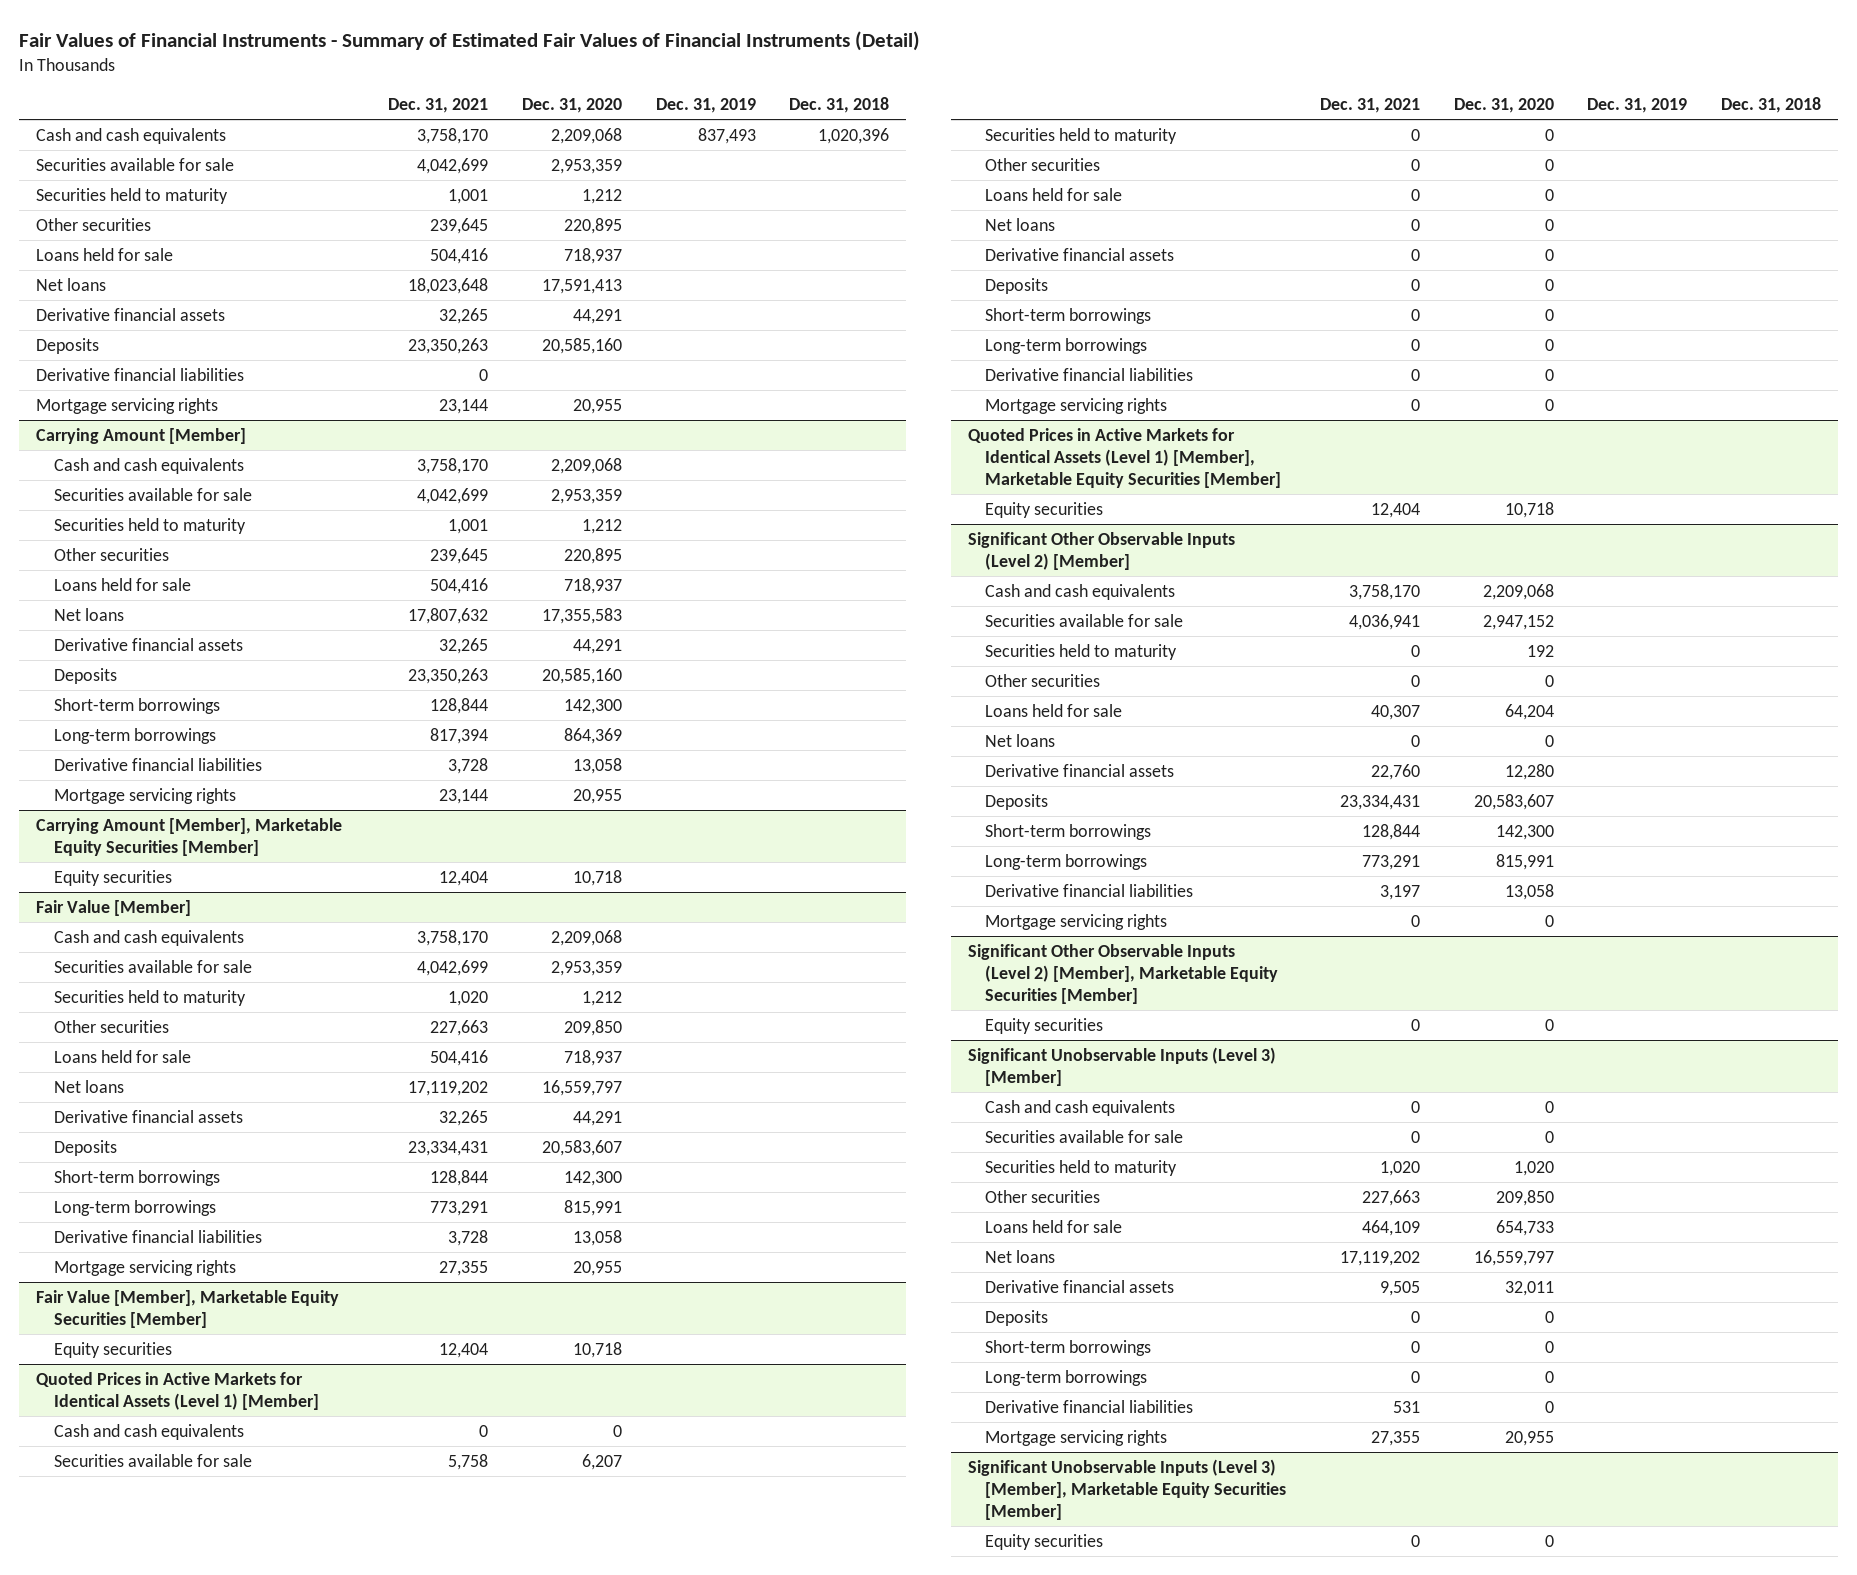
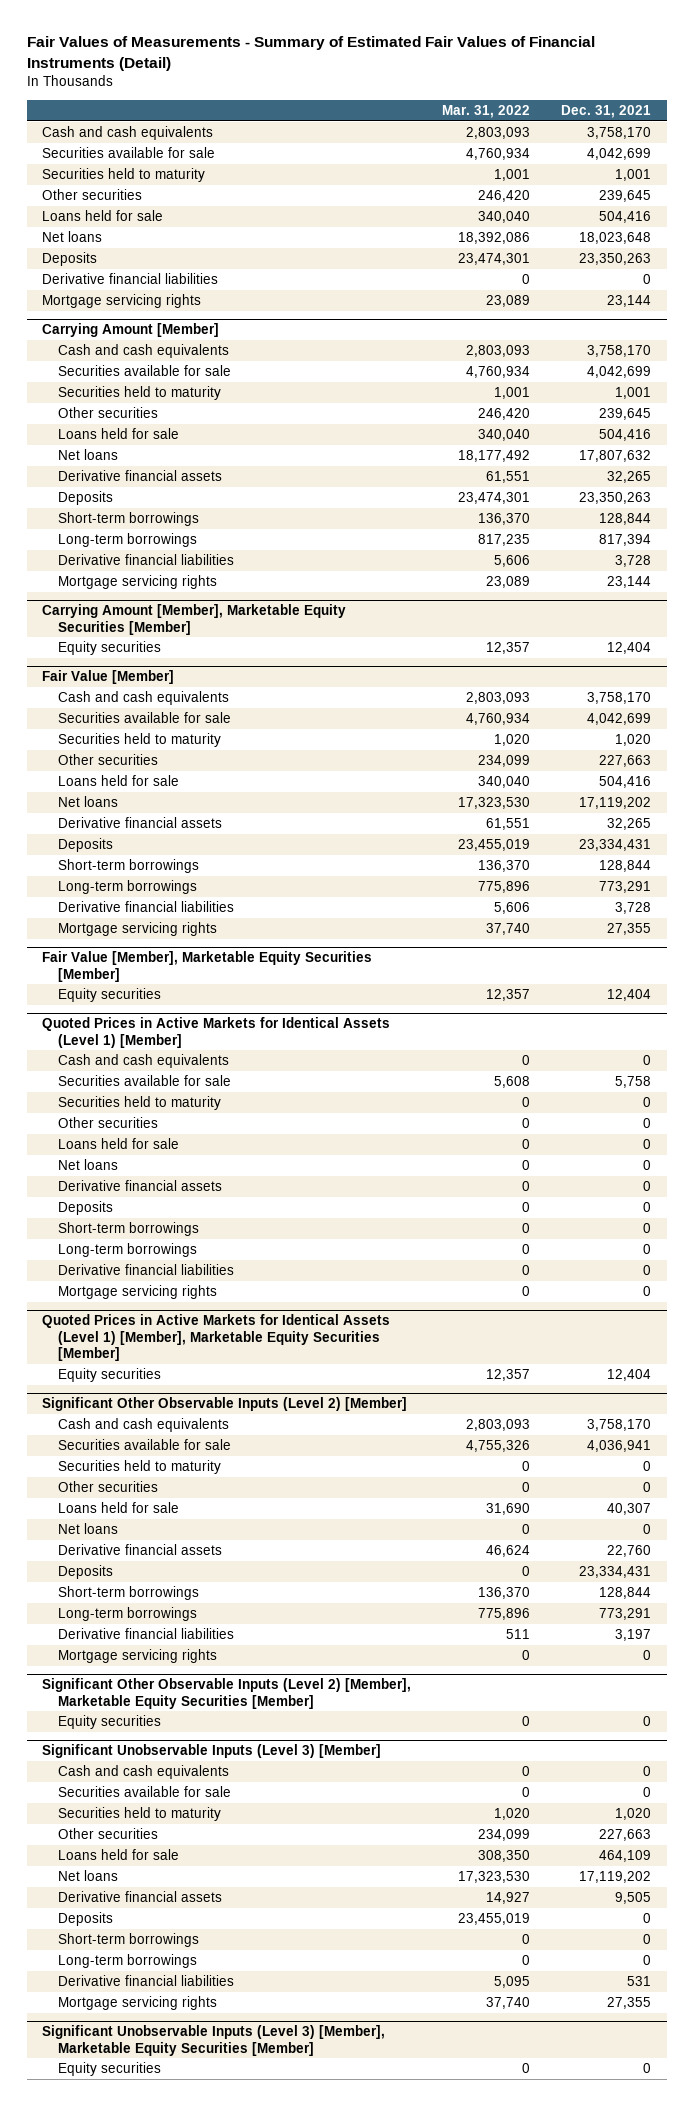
- Fair Values of Financial Instruments - Summary of Estimated Fair Values of Financial Instruments (Detail)
+ Fair Values of Measurements - Summary of Estimated Fair Values of Financial Instruments (Detail)
- | Dec. 31, 2021 | Dec. 31, 2020 | Dec. 31, 2019 | Dec. 31, 2018
+ | Mar. 31, 2022 | Dec. 31, 2021
- Derivative financial assets | 32,265 | 44,291 | |

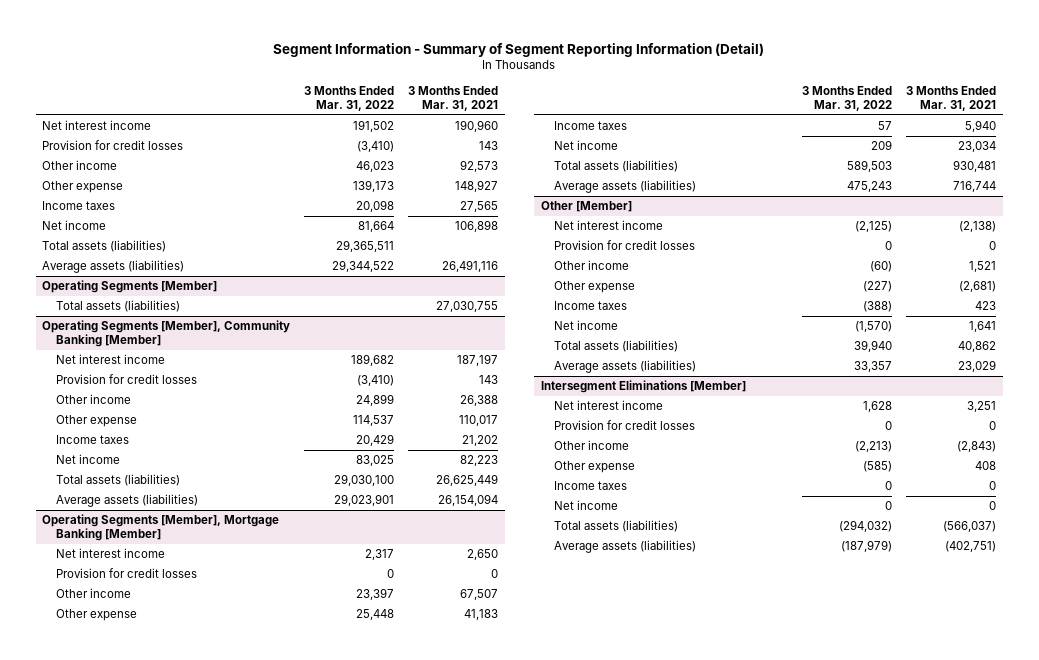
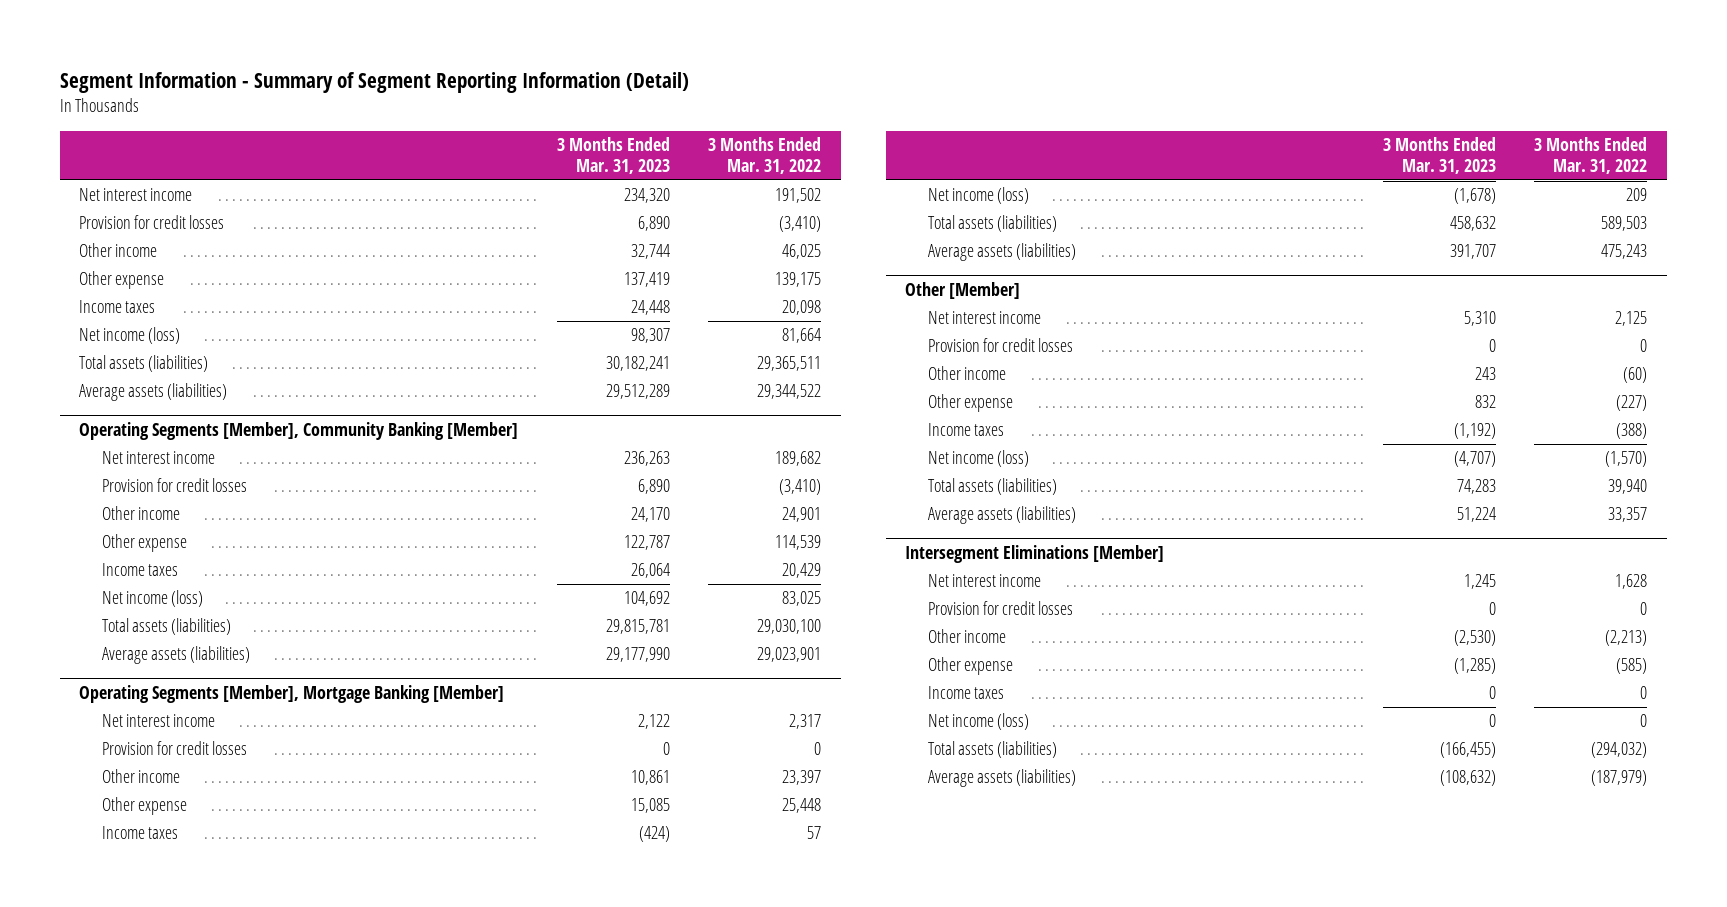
- | 3 Months Ended Mar. 31, 2022 | 3 Months Ended Mar. 31, 2021
+ | 3 Months Ended Mar. 31, 2023 | 3 Months Ended Mar. 31, 2022
- Other income | 46,023 | 92,573
- Other expense | 139,173 | 148,927
+ Other income | 32,744 | 46,025
+ Other expense | 137,419 | 139,175
- Net income | 81,664 | 106,898
+ Net income (loss) | 98,307 | 81,664
- Operating Segments [Member]
- Total assets (liabilities) | | 27,030,755
@ Operating Segments [Member], Community Banking [Member]
- Other income | 24,899 | 26,388
- Other expense | 114,537 | 110,017
+ Other income | 24,170 | 24,901
+ Other expense | 122,787 | 114,539
- Net income | 83,025 | 82,223
+ Net income (loss) | 104,692 | 83,025
@ Operating Segments [Member], Mortgage Banking [Member]
- Net income | 209 | 23,034
+ Net income (loss) | (1,678) | 209
@ Other [Member]
- Net interest income | (2,125) | (2,138)
+ Net interest income | 5,310 | 2,125
- Net income | (1,570) | 1,641
+ Net income (loss) | (4,707) | (1,570)
@ Intersegment Eliminations [Member]
- Net income | 0 | 0
+ Net income (loss) | 0 | 0

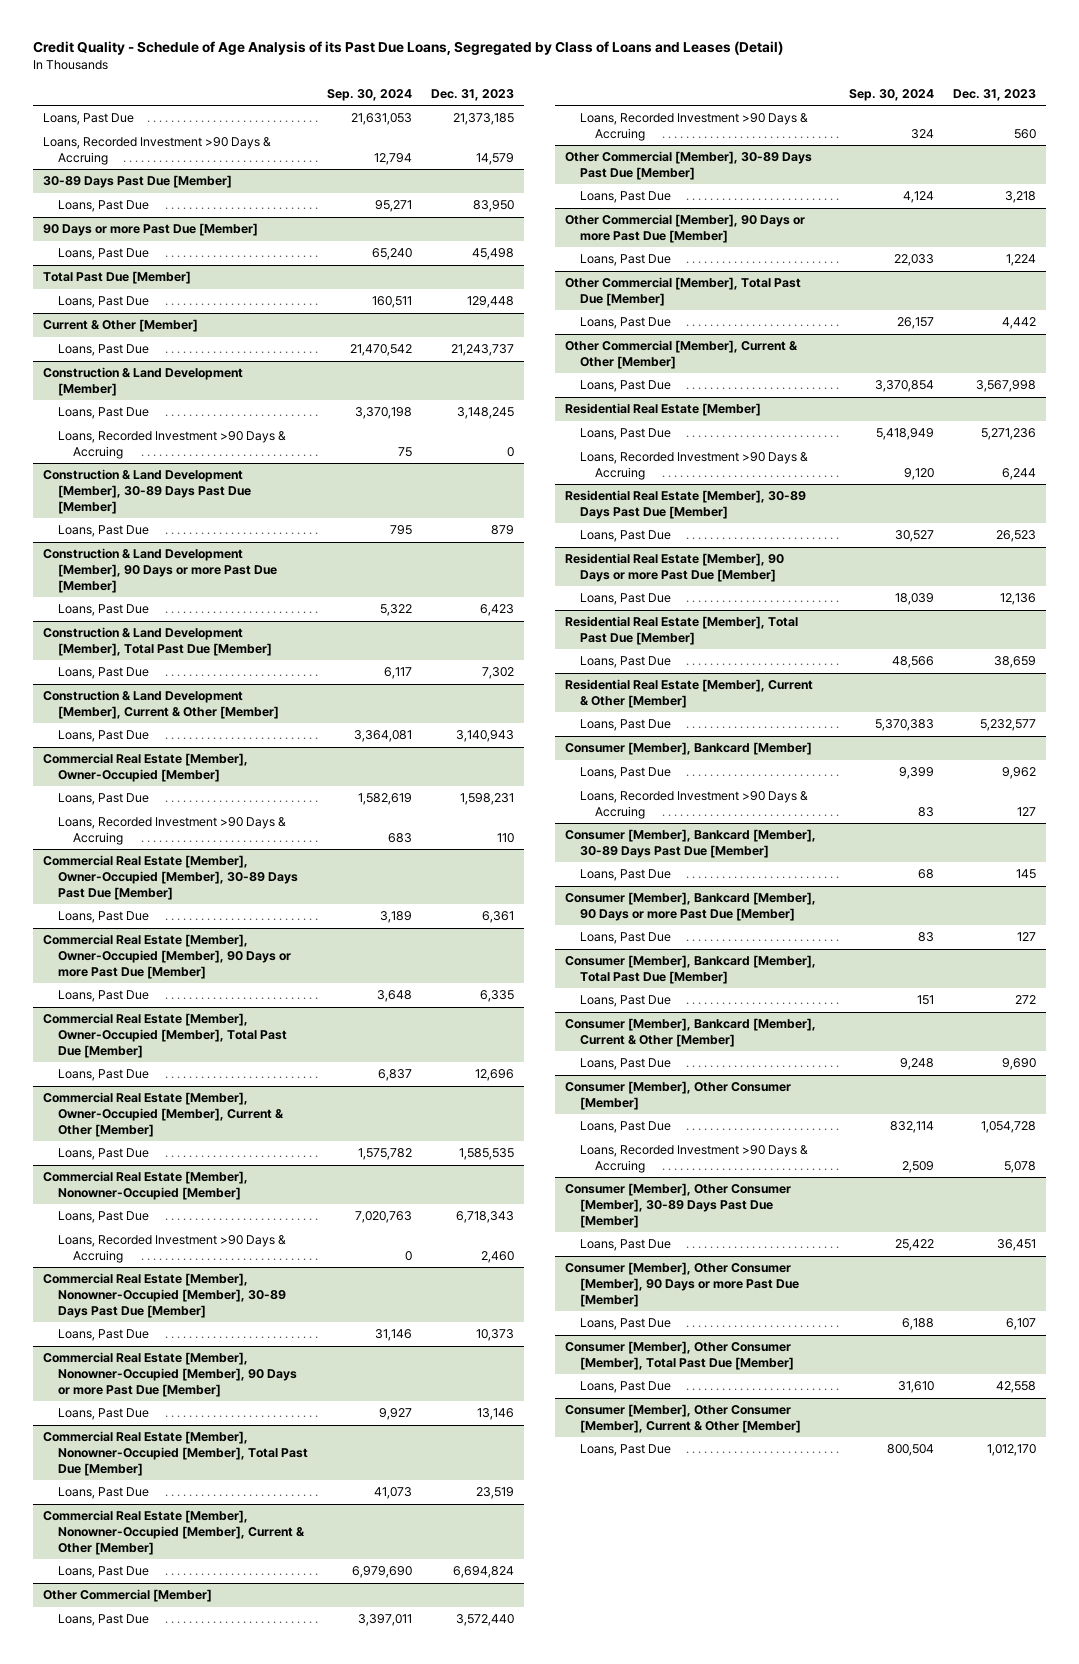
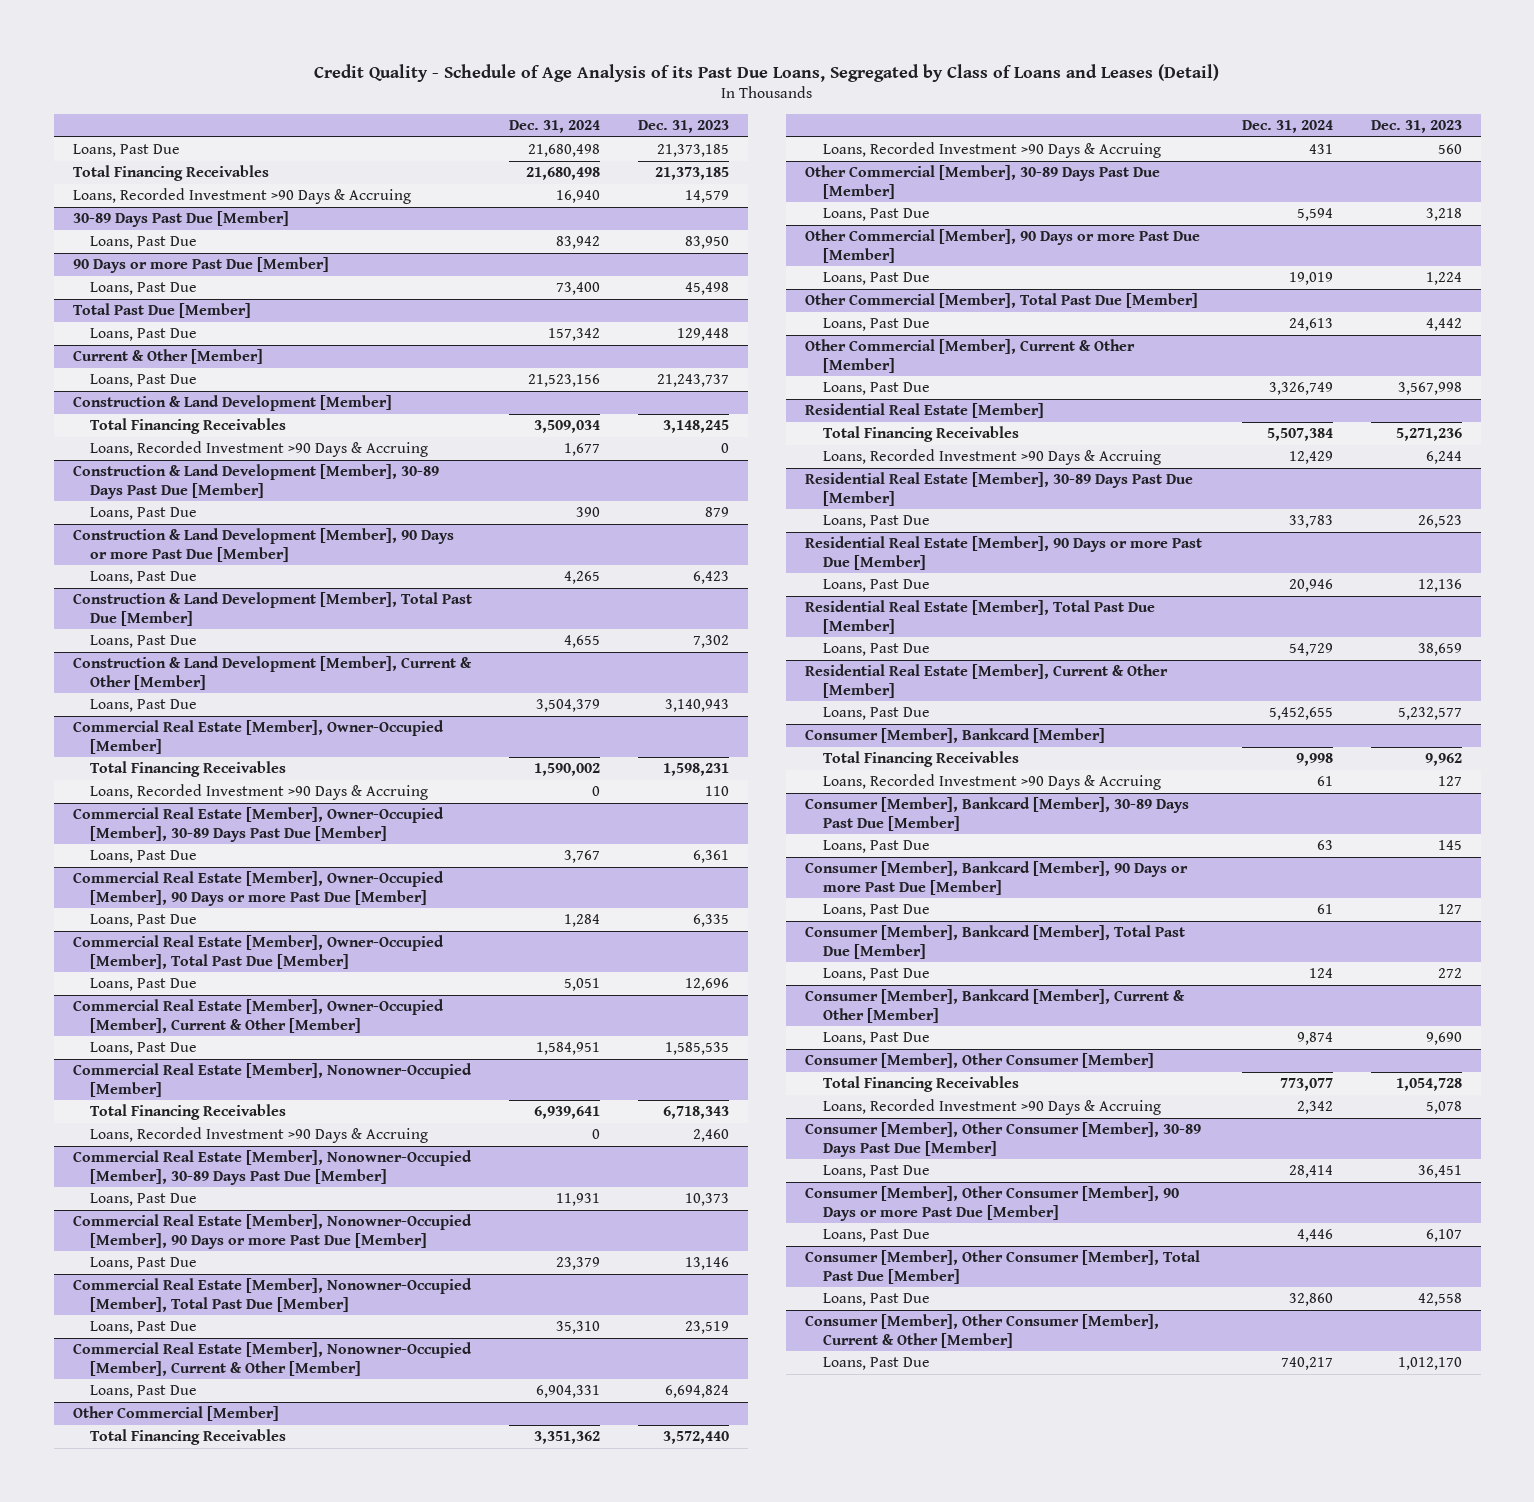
- | Sep. 30, 2024 | Dec. 31, 2023
+ | Dec. 31, 2024 | Dec. 31, 2023
+ Total Financing Receivables | 21,680,498 | 21,373,185
@ Construction & Land Development [Member]
- Loans, Past Due | 3,370,198 | 3,148,245
+ Total Financing Receivables | 3,509,034 | 3,148,245
@ Commercial Real Estate [Member], Owner-Occupied [Member]
- Loans, Past Due | 1,582,619 | 1,598,231
+ Total Financing Receivables | 1,590,002 | 1,598,231
@ Commercial Real Estate [Member], Nonowner-Occupied [Member]
- Loans, Past Due | 7,020,763 | 6,718,343
+ Total Financing Receivables | 6,939,641 | 6,718,343
@ Other Commercial [Member]
- Loans, Past Due | 3,397,011 | 3,572,440
+ Total Financing Receivables | 3,351,362 | 3,572,440
@ Residential Real Estate [Member]
- Loans, Past Due | 5,418,949 | 5,271,236
+ Total Financing Receivables | 5,507,384 | 5,271,236
@ Consumer [Member], Bankcard [Member]
- Loans, Past Due | 9,399 | 9,962
+ Total Financing Receivables | 9,998 | 9,962
@ Consumer [Member], Other Consumer [Member]
- Loans, Past Due | 832,114 | 1,054,728
+ Total Financing Receivables | 773,077 | 1,054,728

